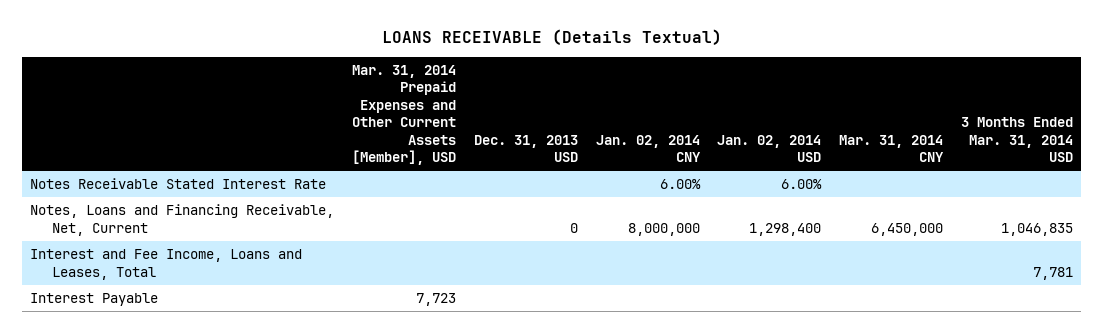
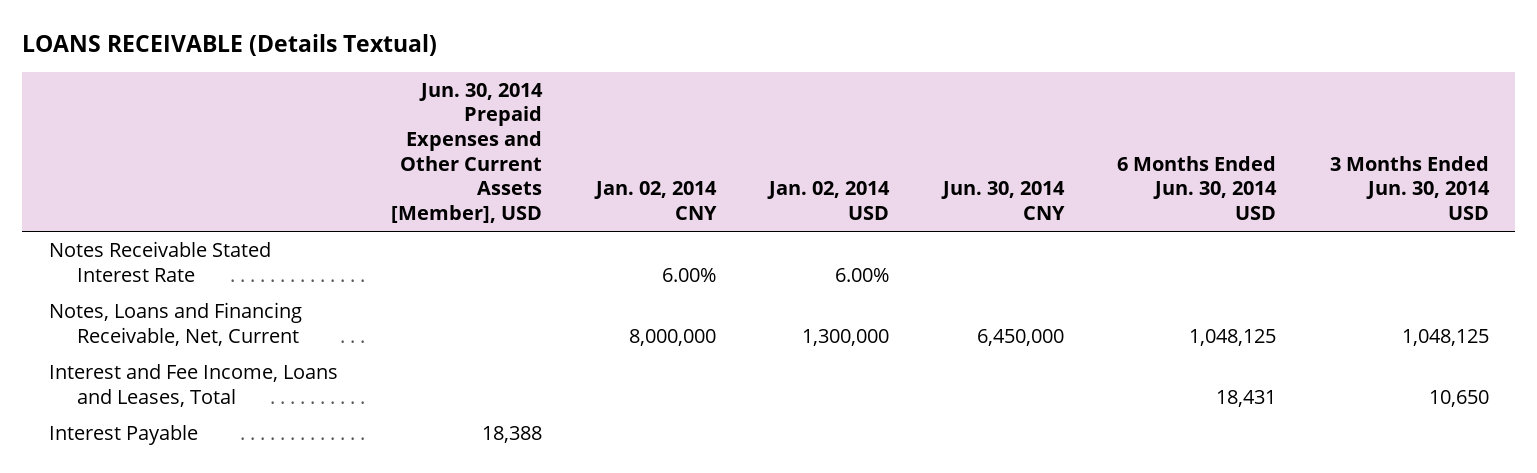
- | Mar. 31, 2014 Prepaid Expenses and Other Current Assets [Member], USD | Dec. 31, 2013 USD | Jan. 02, 2014 CNY | Jan. 02, 2014 USD | Mar. 31, 2014 CNY | 3 Months Ended Mar. 31, 2014 USD
+ | Jun. 30, 2014 Prepaid Expenses and Other Current Assets [Member], USD | Jan. 02, 2014 CNY | Jan. 02, 2014 USD | Jun. 30, 2014 CNY | 6 Months Ended Jun. 30, 2014 USD | 3 Months Ended Jun. 30, 2014 USD
- Notes, Loans and Financing Receivable, Net, Current | | 0 | 8,000,000 | 1,298,400 | 6,450,000 | 1,046,835
+ Notes, Loans and Financing Receivable, Net, Current | | 8,000,000 | 1,300,000 | 6,450,000 | 1,048,125 | 1,048,125

